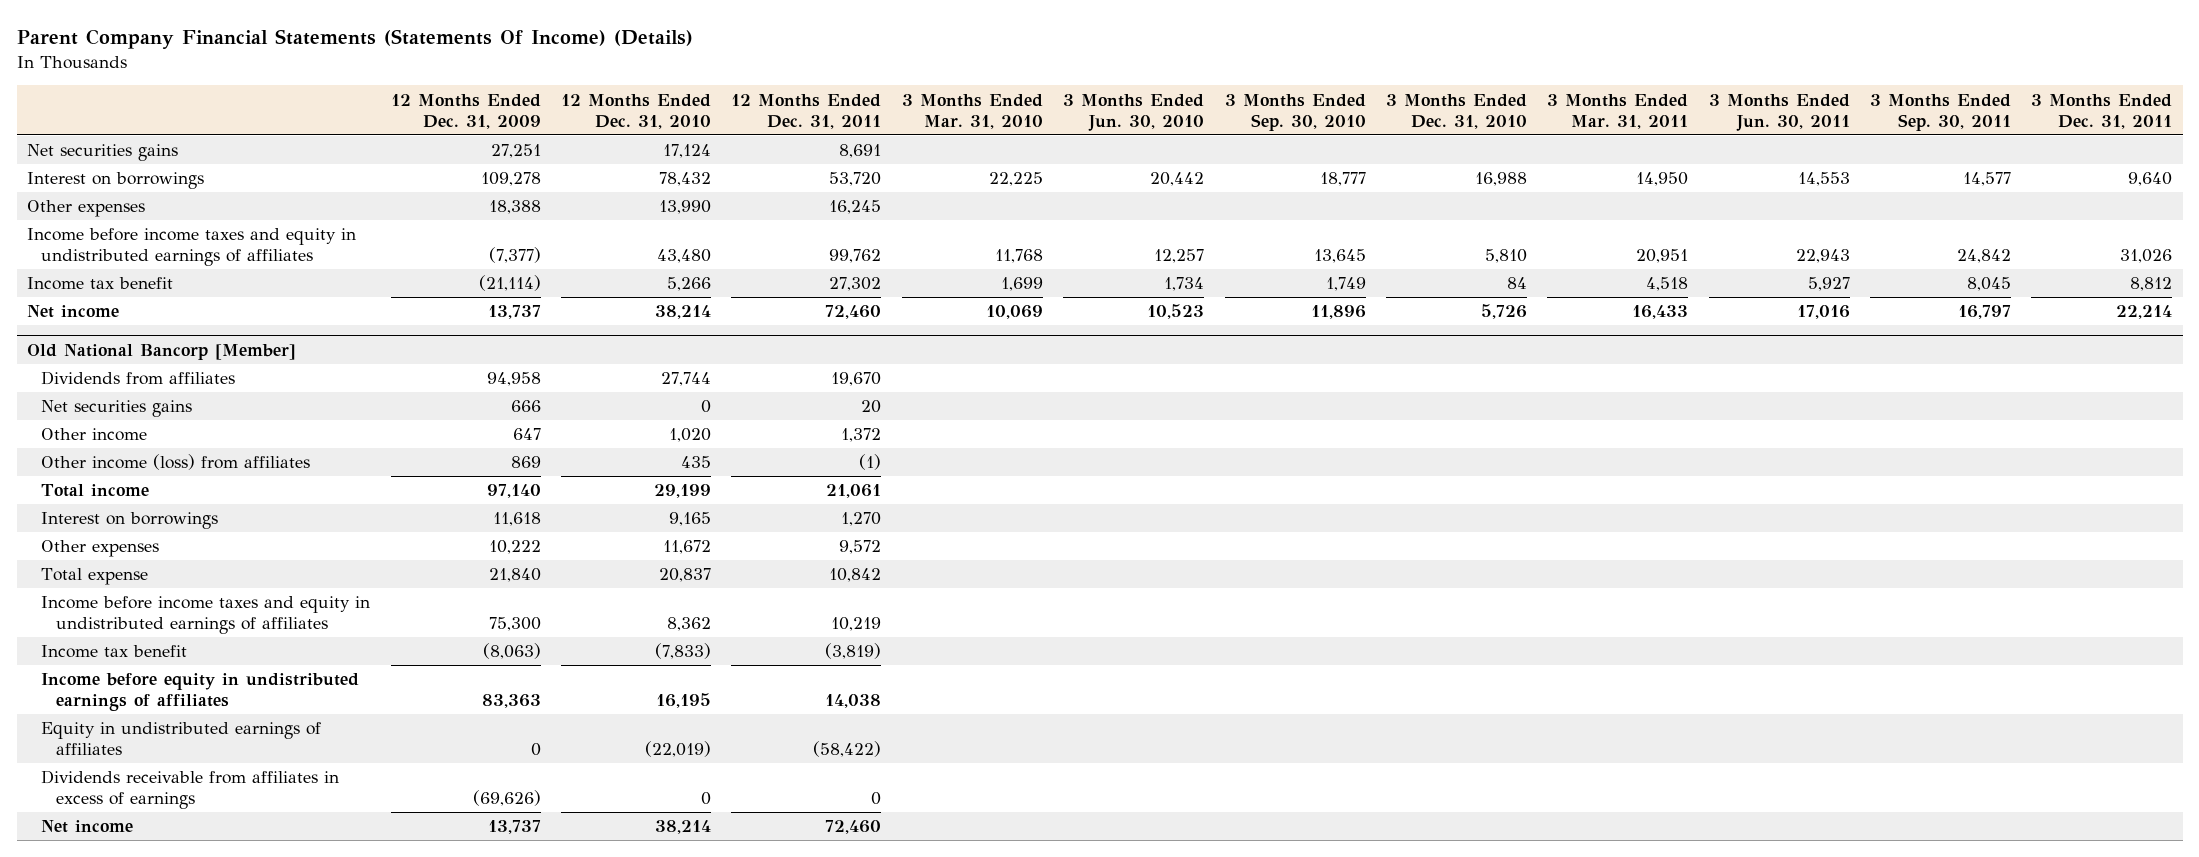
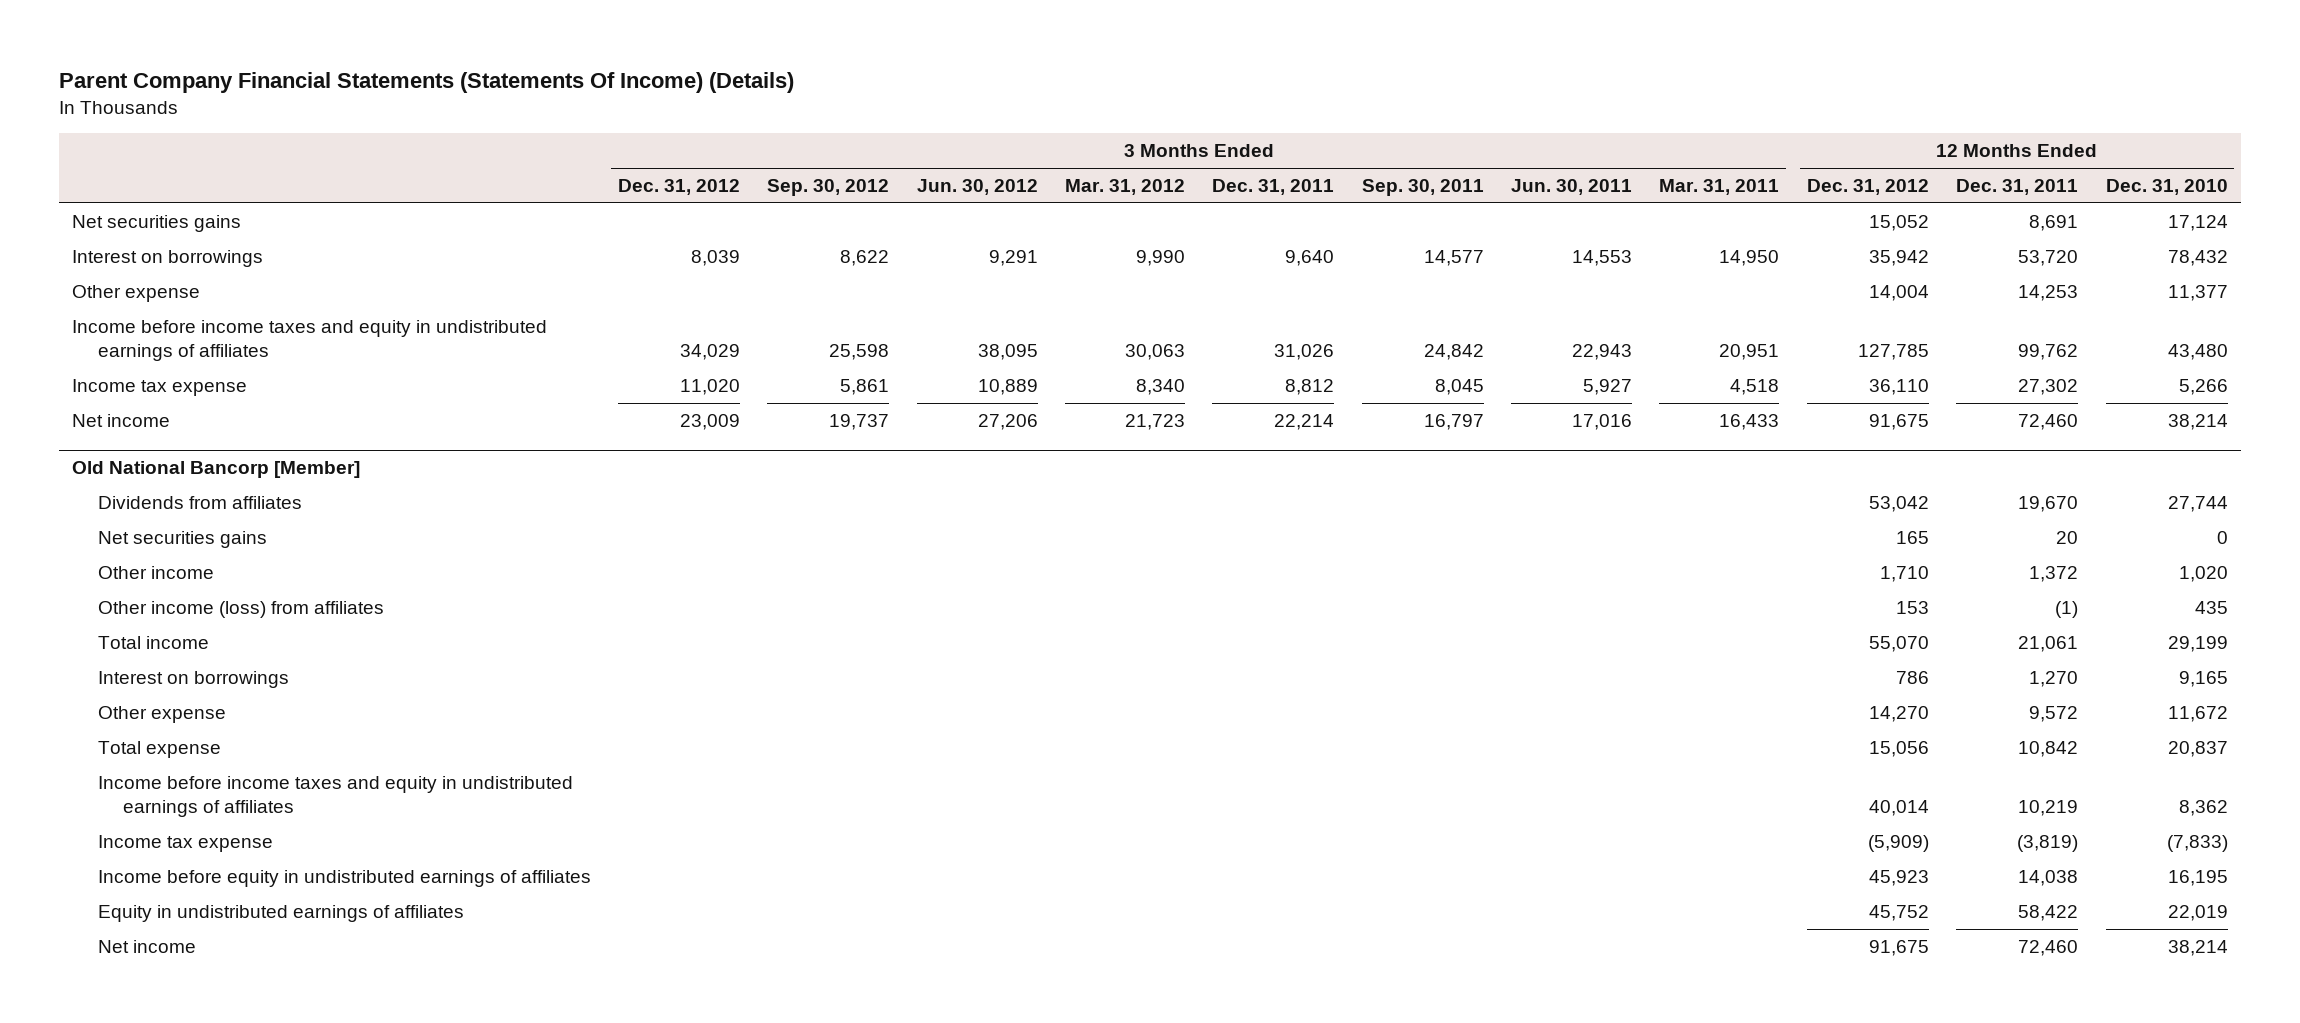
- | 12 Months Ended Dec. 31, 2009 | 12 Months Ended Dec. 31, 2010 | 12 Months Ended Dec. 31, 2011 | 3 Months Ended Mar. 31, 2010 | 3 Months Ended Jun. 30, 2010 | 3 Months Ended Sep. 30, 2010 | 3 Months Ended Dec. 31, 2010 | 3 Months Ended Mar. 31, 2011 | 3 Months Ended Jun. 30, 2011 | 3 Months Ended Sep. 30, 2011 | 3 Months Ended Dec. 31, 2011
+ | 3 Months Ended Dec. 31, 2012 | 3 Months Ended Sep. 30, 2012 | 3 Months Ended Jun. 30, 2012 | 3 Months Ended Mar. 31, 2012 | 3 Months Ended Dec. 31, 2011 | 3 Months Ended Sep. 30, 2011 | 3 Months Ended Jun. 30, 2011 | 3 Months Ended Mar. 31, 2011 | 12 Months Ended Dec. 31, 2012 | 12 Months Ended Dec. 31, 2011 | 12 Months Ended Dec. 31, 2010
- Other expenses | 18,388 | 13,990 | 16,245 | | | | | | | |
+ Other expense | | | | | | | | | 14,004 | 14,253 | 11,377
- Income tax benefit | (21,114) | 5,266 | 27,302 | 1,699 | 1,734 | 1,749 | 84 | 4,518 | 5,927 | 8,045 | 8,812
+ Income tax expense | 11,020 | 5,861 | 10,889 | 8,340 | 8,812 | 8,045 | 5,927 | 4,518 | 36,110 | 27,302 | 5,266
@ Old National Bancorp [Member]
- Other expenses | 10,222 | 11,672 | 9,572 | | | | | | | |
+ Other expense | | | | | | | | | 14,270 | 9,572 | 11,672
- Income tax benefit | (8,063) | (7,833) | (3,819) | | | | | | | |
+ Income tax expense | | | | | | | | | (5,909) | (3,819) | (7,833)
- Equity in undistributed earnings of affiliates | 0 | (22,019) | (58,422) | | | | | | | |
- Dividends receivable from affiliates in excess of earnings | (69,626) | 0 | 0 | | | | | | | |
+ Equity in undistributed earnings of affiliates | | | | | | | | | 45,752 | 58,422 | 22,019

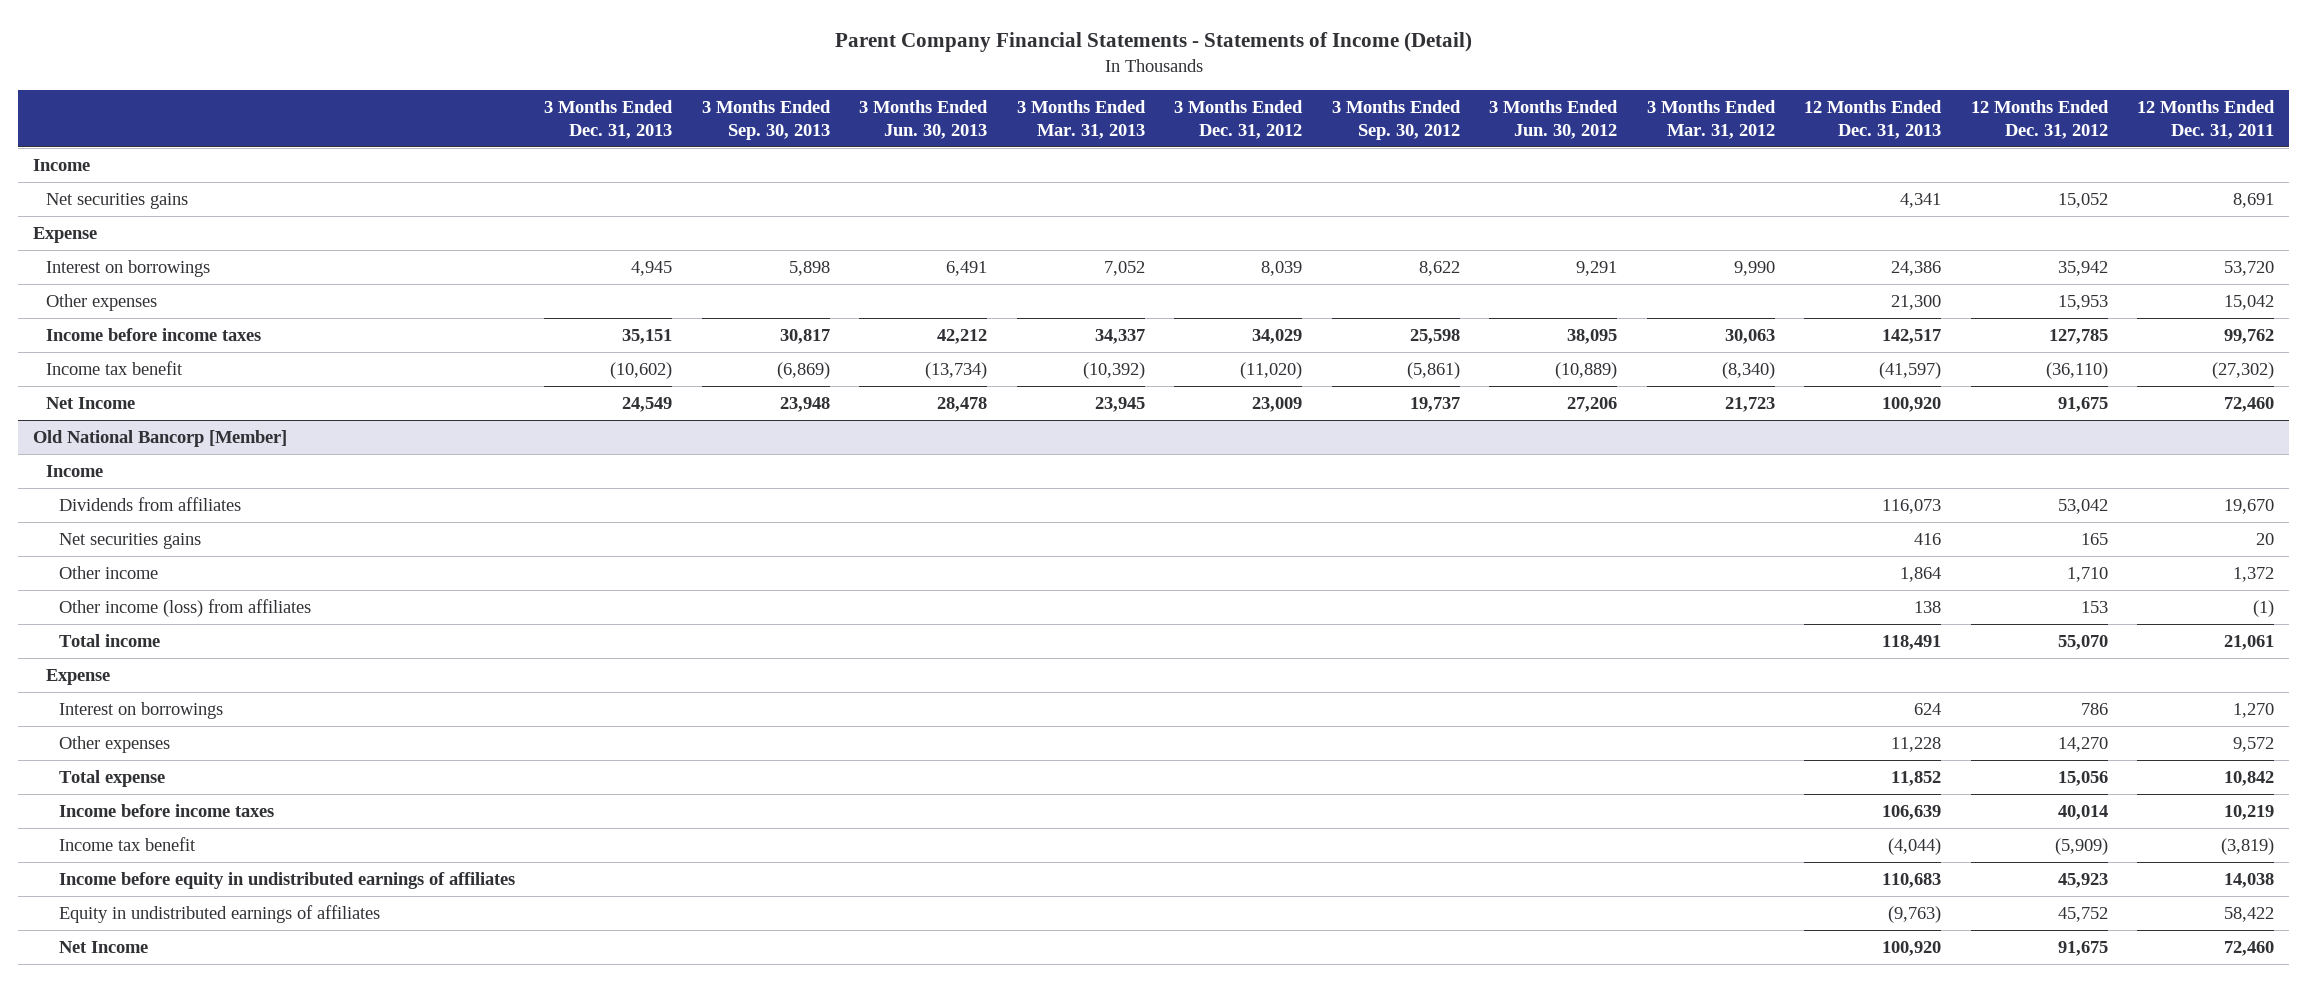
- Parent Company Financial Statements (Statements Of Income) (Details)
+ Parent Company Financial Statements - Statements of Income (Detail)
- | 3 Months Ended Dec. 31, 2012 | 3 Months Ended Sep. 30, 2012 | 3 Months Ended Jun. 30, 2012 | 3 Months Ended Mar. 31, 2012 | 3 Months Ended Dec. 31, 2011 | 3 Months Ended Sep. 30, 2011 | 3 Months Ended Jun. 30, 2011 | 3 Months Ended Mar. 31, 2011 | 12 Months Ended Dec. 31, 2012 | 12 Months Ended Dec. 31, 2011 | 12 Months Ended Dec. 31, 2010
+ | 3 Months Ended Dec. 31, 2013 | 3 Months Ended Sep. 30, 2013 | 3 Months Ended Jun. 30, 2013 | 3 Months Ended Mar. 31, 2013 | 3 Months Ended Dec. 31, 2012 | 3 Months Ended Sep. 30, 2012 | 3 Months Ended Jun. 30, 2012 | 3 Months Ended Mar. 31, 2012 | 12 Months Ended Dec. 31, 2013 | 12 Months Ended Dec. 31, 2012 | 12 Months Ended Dec. 31, 2011
+ Income
+ Expense
- Other expense | | | | | | | | | 14,004 | 14,253 | 11,377
- Income before income taxes and equity in undistributed earnings of affiliates | 34,029 | 25,598 | 38,095 | 30,063 | 31,026 | 24,842 | 22,943 | 20,951 | 127,785 | 99,762 | 43,480
- Income tax expense | 11,020 | 5,861 | 10,889 | 8,340 | 8,812 | 8,045 | 5,927 | 4,518 | 36,110 | 27,302 | 5,266
- Net income | 23,009 | 19,737 | 27,206 | 21,723 | 22,214 | 16,797 | 17,016 | 16,433 | 91,675 | 72,460 | 38,214
+ Other expenses | | | | | | | | | 21,300 | 15,953 | 15,042
+ Income before income taxes | 35,151 | 30,817 | 42,212 | 34,337 | 34,029 | 25,598 | 38,095 | 30,063 | 142,517 | 127,785 | 99,762
+ Income tax benefit | (10,602) | (6,869) | (13,734) | (10,392) | (11,020) | (5,861) | (10,889) | (8,340) | (41,597) | (36,110) | (27,302)
+ Net Income | 24,549 | 23,948 | 28,478 | 23,945 | 23,009 | 19,737 | 27,206 | 21,723 | 100,920 | 91,675 | 72,460
@ Old National Bancorp [Member]
+ Income
+ Expense
- Other expense | | | | | | | | | 14,270 | 9,572 | 11,672
+ Other expenses | | | | | | | | | 11,228 | 14,270 | 9,572
- Income before income taxes and equity in undistributed earnings of affiliates | | | | | | | | | 40,014 | 10,219 | 8,362
- Income tax expense | | | | | | | | | (5,909) | (3,819) | (7,833)
+ Income before income taxes | | | | | | | | | 106,639 | 40,014 | 10,219
+ Income tax benefit | | | | | | | | | (4,044) | (5,909) | (3,819)
- Net income | | | | | | | | | 91,675 | 72,460 | 38,214
+ Net Income | | | | | | | | | 100,920 | 91,675 | 72,460

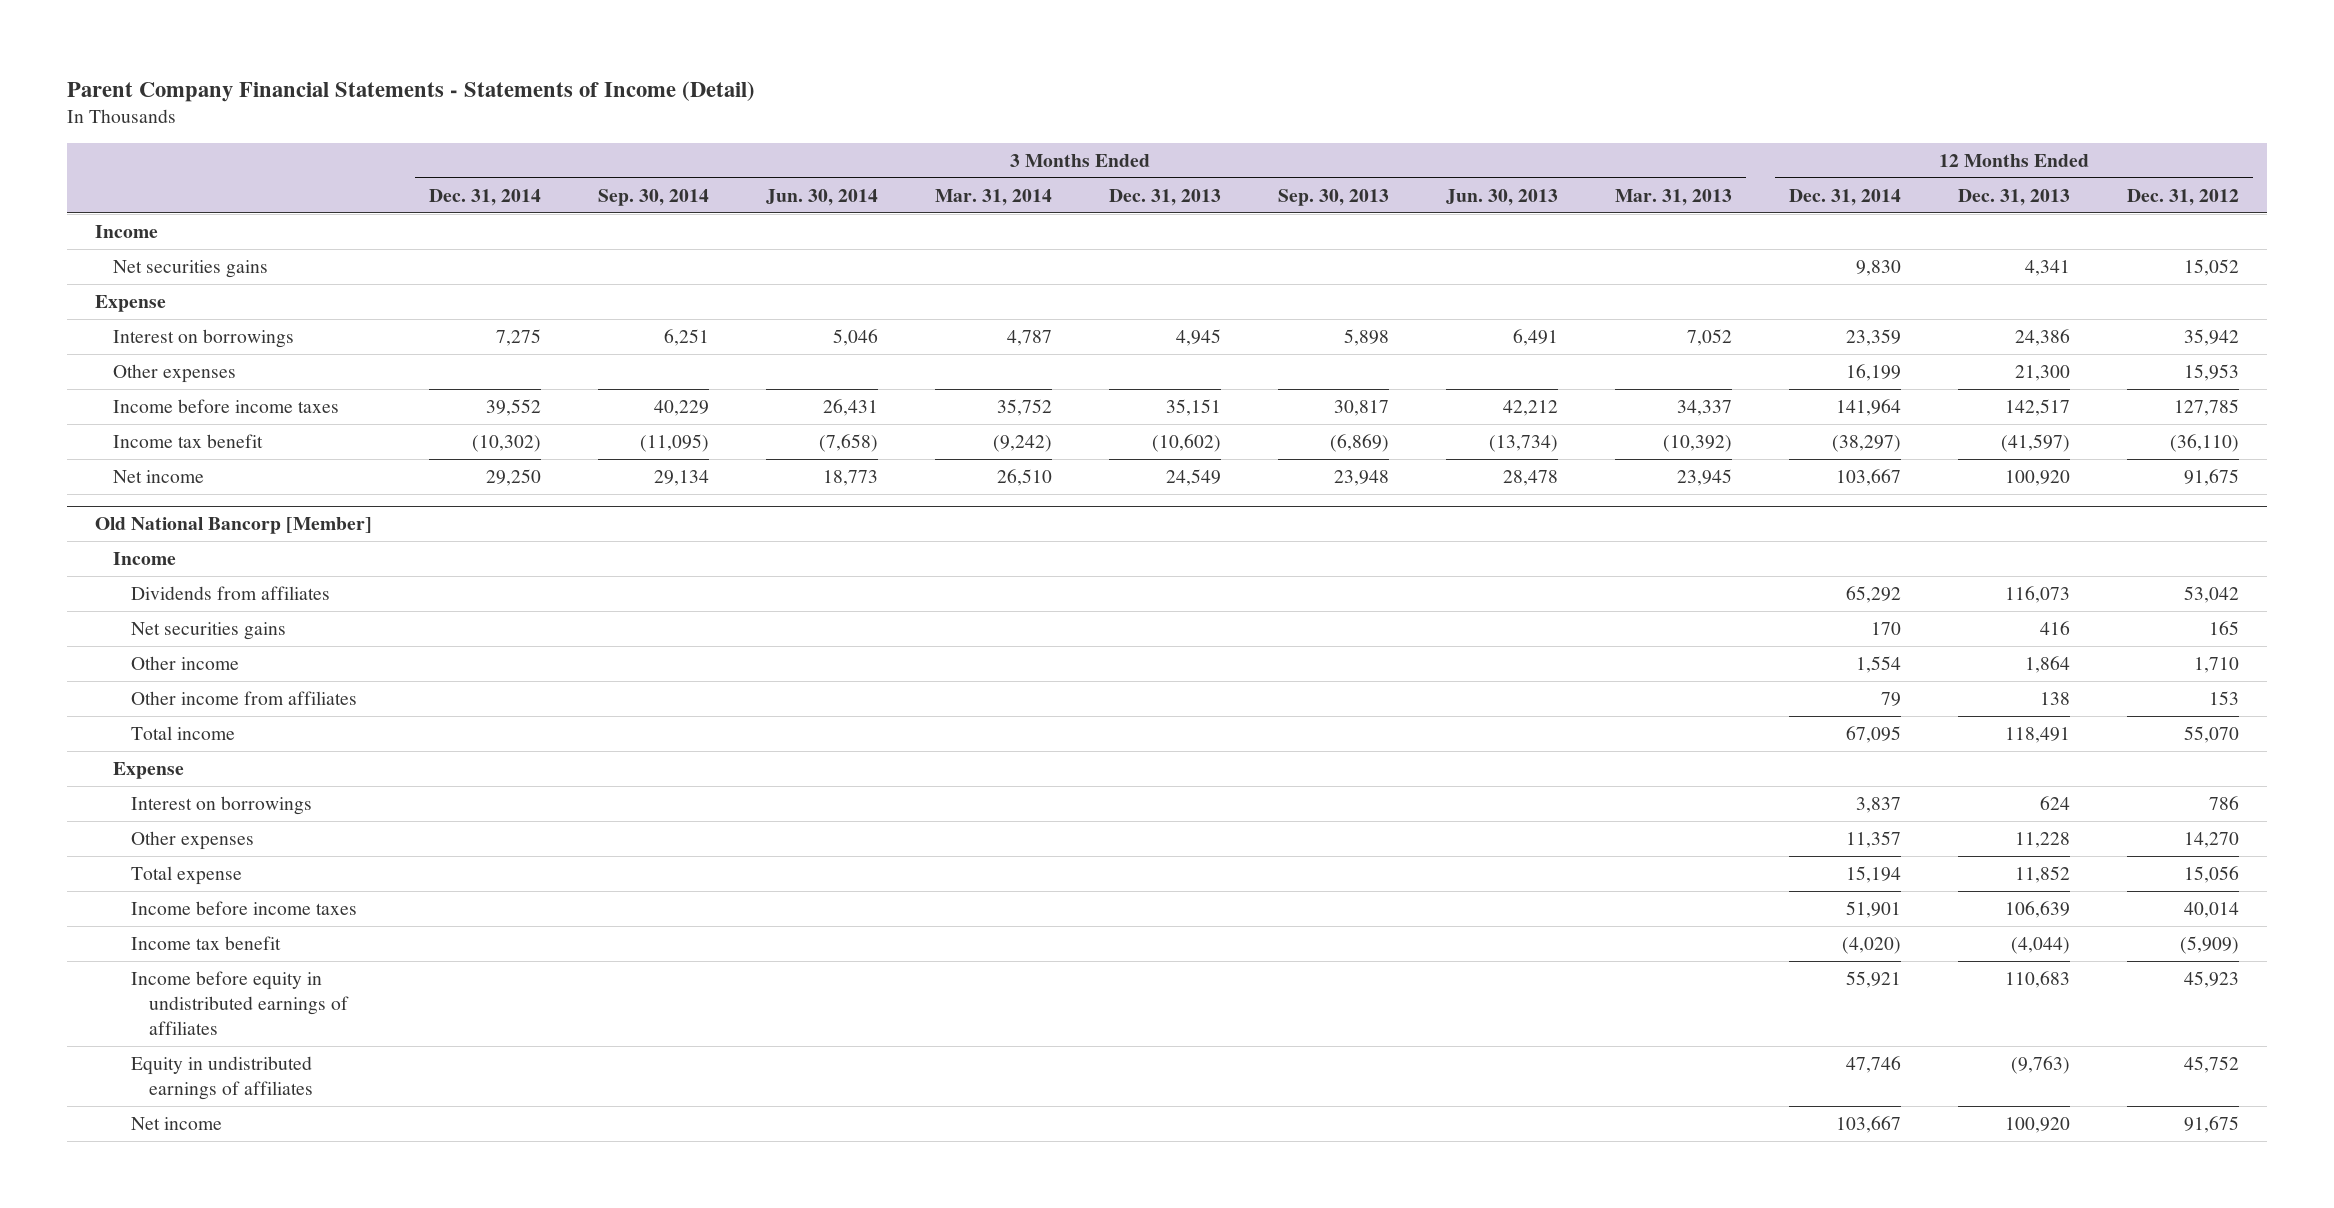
- | 3 Months Ended Dec. 31, 2013 | 3 Months Ended Sep. 30, 2013 | 3 Months Ended Jun. 30, 2013 | 3 Months Ended Mar. 31, 2013 | 3 Months Ended Dec. 31, 2012 | 3 Months Ended Sep. 30, 2012 | 3 Months Ended Jun. 30, 2012 | 3 Months Ended Mar. 31, 2012 | 12 Months Ended Dec. 31, 2013 | 12 Months Ended Dec. 31, 2012 | 12 Months Ended Dec. 31, 2011
+ | 3 Months Ended Dec. 31, 2014 | 3 Months Ended Sep. 30, 2014 | 3 Months Ended Jun. 30, 2014 | 3 Months Ended Mar. 31, 2014 | 3 Months Ended Dec. 31, 2013 | 3 Months Ended Sep. 30, 2013 | 3 Months Ended Jun. 30, 2013 | 3 Months Ended Mar. 31, 2013 | 12 Months Ended Dec. 31, 2014 | 12 Months Ended Dec. 31, 2013 | 12 Months Ended Dec. 31, 2012
- Net Income | 24,549 | 23,948 | 28,478 | 23,945 | 23,009 | 19,737 | 27,206 | 21,723 | 100,920 | 91,675 | 72,460
+ Net income | 29,250 | 29,134 | 18,773 | 26,510 | 24,549 | 23,948 | 28,478 | 23,945 | 103,667 | 100,920 | 91,675
@ Old National Bancorp [Member]
- Other income (loss) from affiliates | | | | | | | | | 138 | 153 | (1)
+ Other income from affiliates | | | | | | | | | 79 | 138 | 153
- Net Income | | | | | | | | | 100,920 | 91,675 | 72,460
+ Net income | | | | | | | | | 103,667 | 100,920 | 91,675

